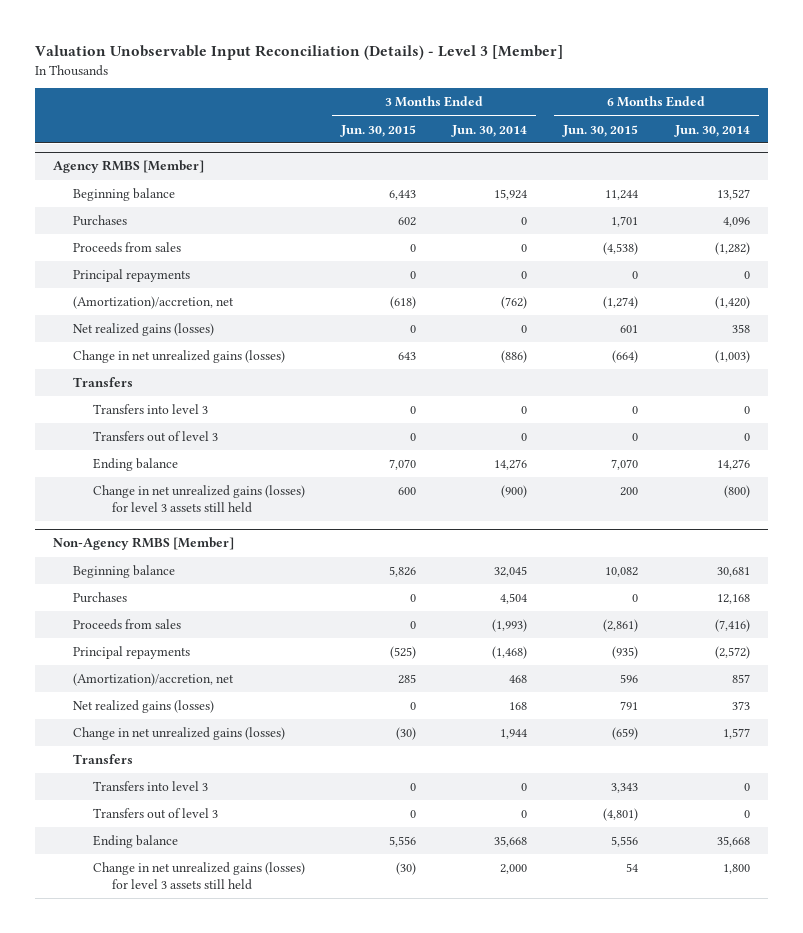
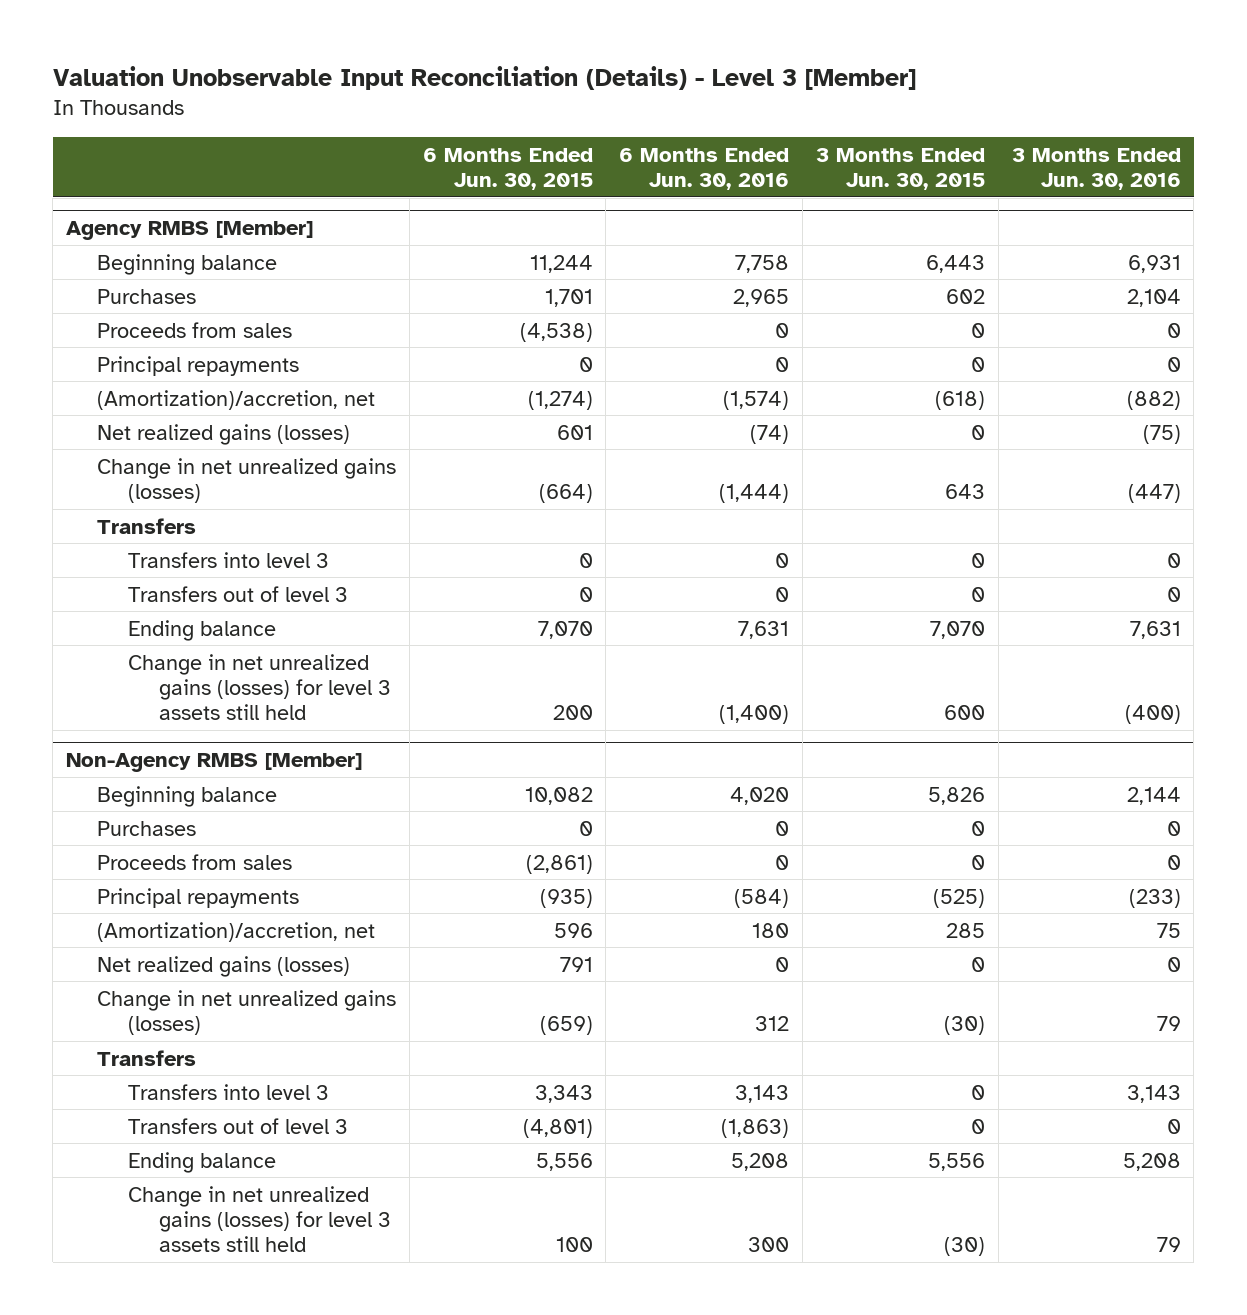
- | 3 Months Ended Jun. 30, 2015 | 3 Months Ended Jun. 30, 2014 | 6 Months Ended Jun. 30, 2015 | 6 Months Ended Jun. 30, 2014
+ | 6 Months Ended Jun. 30, 2015 | 6 Months Ended Jun. 30, 2016 | 3 Months Ended Jun. 30, 2015 | 3 Months Ended Jun. 30, 2016
@ Non-Agency RMBS [Member]
- Change in net unrealized gains (losses) for level 3 assets still held | (30) | 2,000 | 54 | 1,800
+ Change in net unrealized gains (losses) for level 3 assets still held | 100 | 300 | (30) | 79

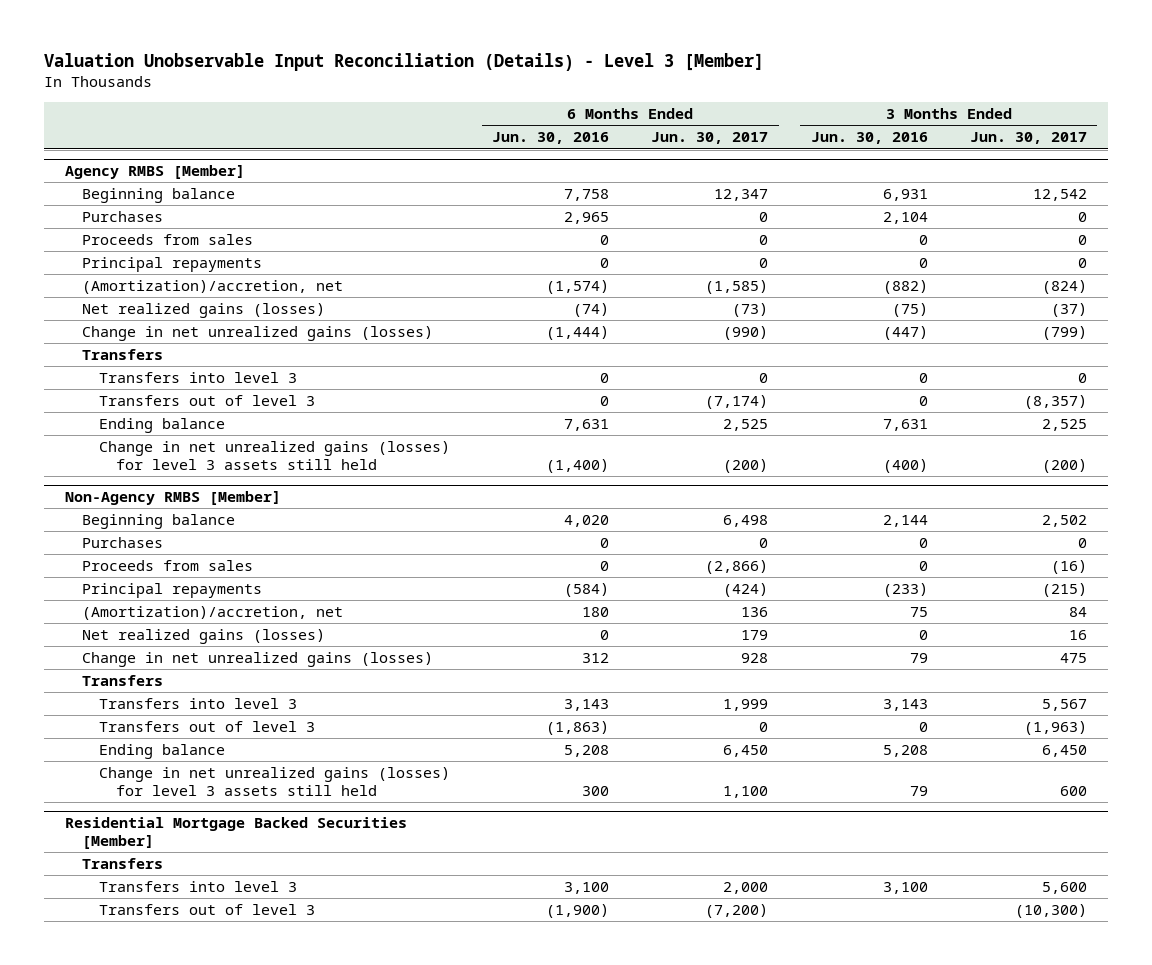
- | 6 Months Ended Jun. 30, 2015 | 6 Months Ended Jun. 30, 2016 | 3 Months Ended Jun. 30, 2015 | 3 Months Ended Jun. 30, 2016
+ | 6 Months Ended Jun. 30, 2016 | 6 Months Ended Jun. 30, 2017 | 3 Months Ended Jun. 30, 2016 | 3 Months Ended Jun. 30, 2017
+ Residential Mortgage Backed Securities [Member]
+ Transfers
+ Transfers into level 3 | 3,100 | 2,000 | 3,100 | 5,600
+ Transfers out of level 3 | (1,900) | (7,200) | | (10,300)

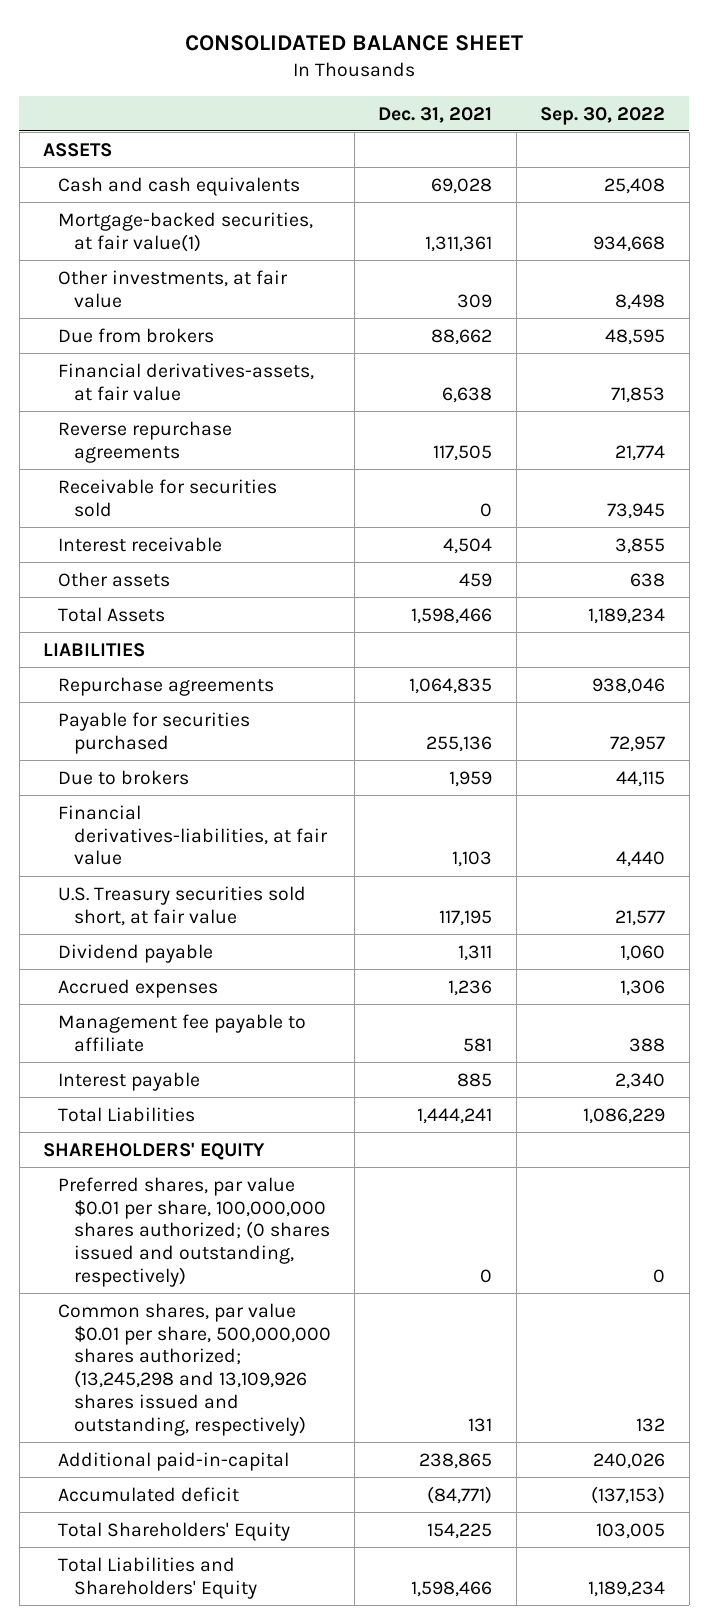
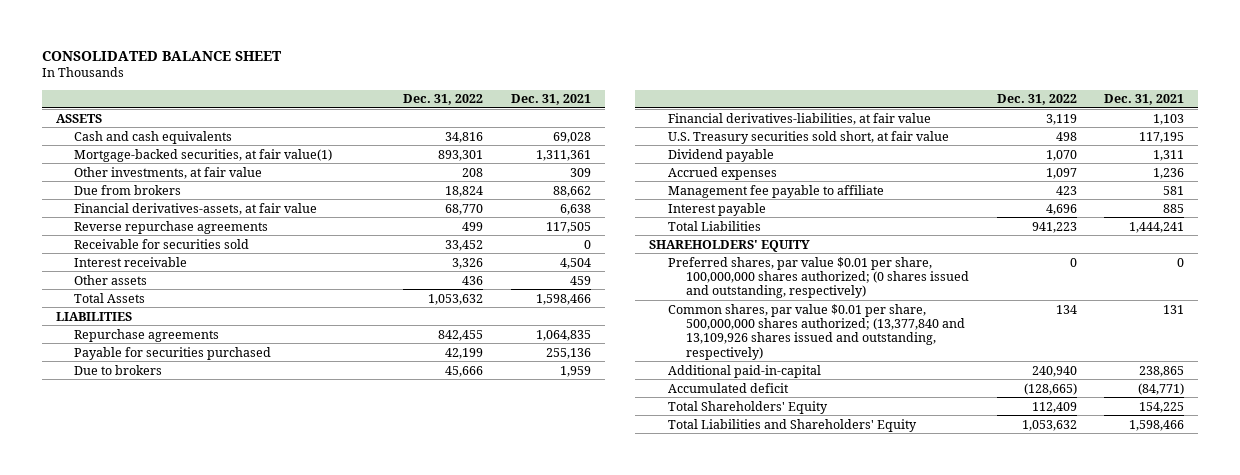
- | Dec. 31, 2021 | Sep. 30, 2022
+ | Dec. 31, 2022 | Dec. 31, 2021
- Common shares, par value $0.01 per share, 500,000,000 shares authorized; (13,245,298 and 13,109,926 shares issued and outstanding, respectively) | 131 | 132
+ Common shares, par value $0.01 per share, 500,000,000 shares authorized; (13,377,840 and 13,109,926 shares issued and outstanding, respectively) | 134 | 131

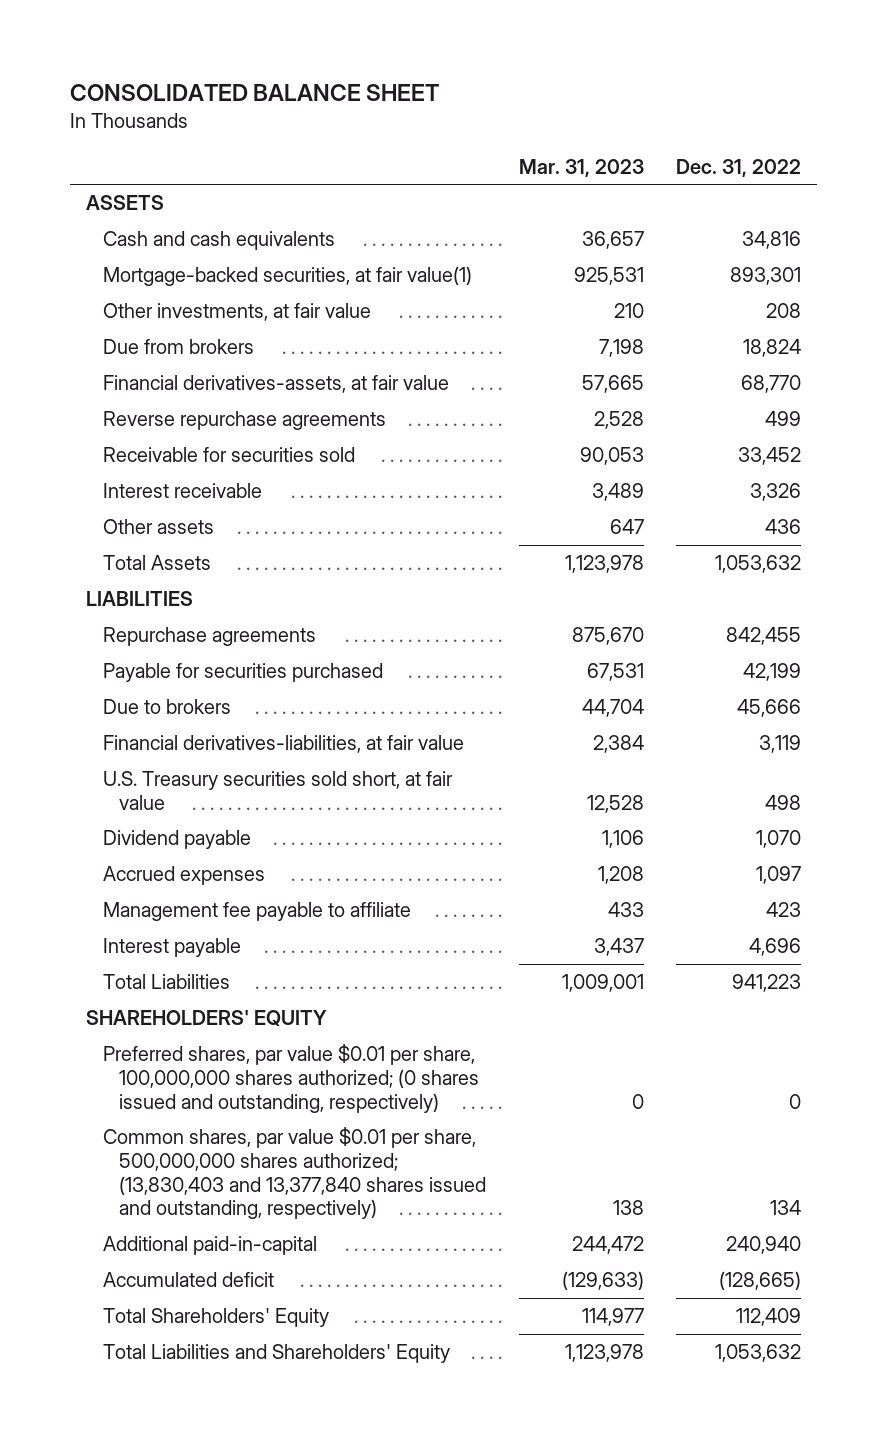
- | Dec. 31, 2022 | Dec. 31, 2021
+ | Mar. 31, 2023 | Dec. 31, 2022
- Common shares, par value $0.01 per share, 500,000,000 shares authorized; (13,377,840 and 13,109,926 shares issued and outstanding, respectively) | 134 | 131
+ Common shares, par value $0.01 per share, 500,000,000 shares authorized; (13,830,403 and 13,377,840 shares issued and outstanding, respectively) | 138 | 134

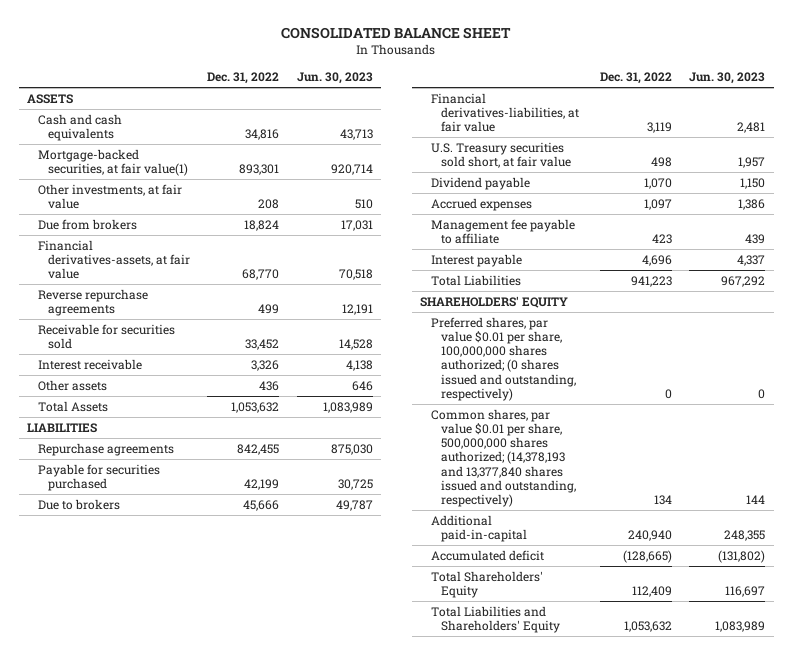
- | Mar. 31, 2023 | Dec. 31, 2022
+ | Dec. 31, 2022 | Jun. 30, 2023
- Common shares, par value $0.01 per share, 500,000,000 shares authorized; (13,830,403 and 13,377,840 shares issued and outstanding, respectively) | 138 | 134
+ Common shares, par value $0.01 per share, 500,000,000 shares authorized; (14,378,193 and 13,377,840 shares issued and outstanding, respectively) | 134 | 144

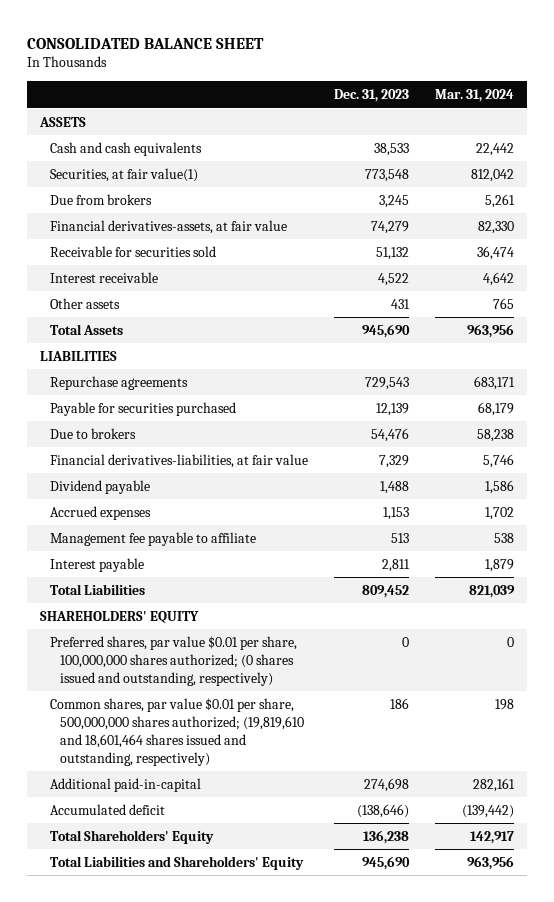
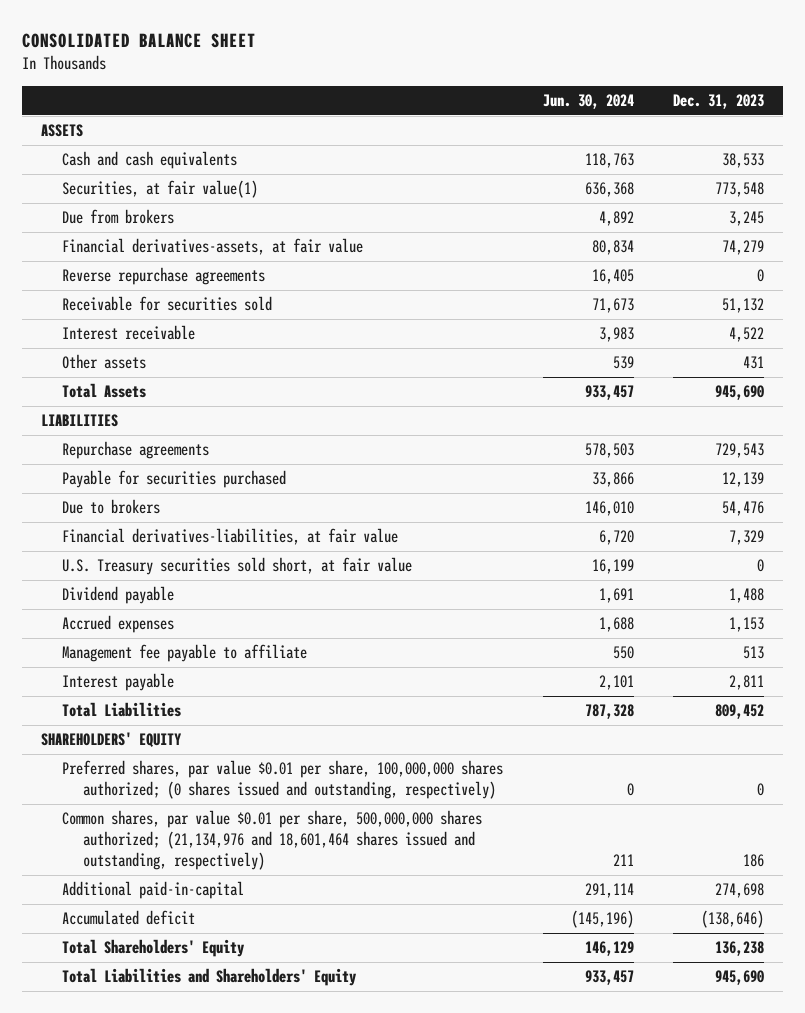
- | Dec. 31, 2023 | Mar. 31, 2024
+ | Jun. 30, 2024 | Dec. 31, 2023
+ Reverse repurchase agreements | 16,405 | 0
+ U.S. Treasury securities sold short, at fair value | 16,199 | 0
- Common shares, par value $0.01 per share, 500,000,000 shares authorized; (19,819,610 and 18,601,464 shares issued and outstanding, respectively) | 186 | 198
+ Common shares, par value $0.01 per share, 500,000,000 shares authorized; (21,134,976 and 18,601,464 shares issued and outstanding, respectively) | 211 | 186

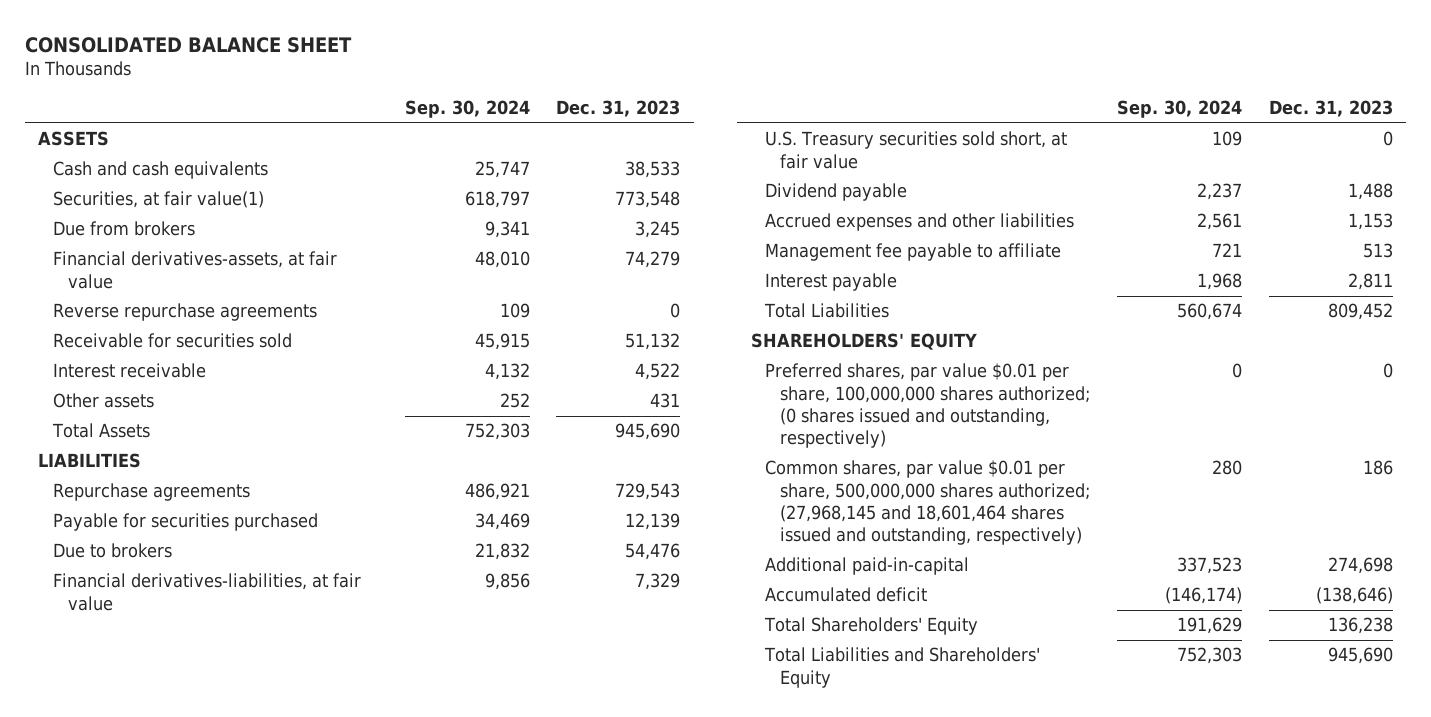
- | Jun. 30, 2024 | Dec. 31, 2023
+ | Sep. 30, 2024 | Dec. 31, 2023
- Accrued expenses | 1,688 | 1,153
+ Accrued expenses and other liabilities | 2,561 | 1,153
- Common shares, par value $0.01 per share, 500,000,000 shares authorized; (21,134,976 and 18,601,464 shares issued and outstanding, respectively) | 211 | 186
+ Common shares, par value $0.01 per share, 500,000,000 shares authorized; (27,968,145 and 18,601,464 shares issued and outstanding, respectively) | 280 | 186

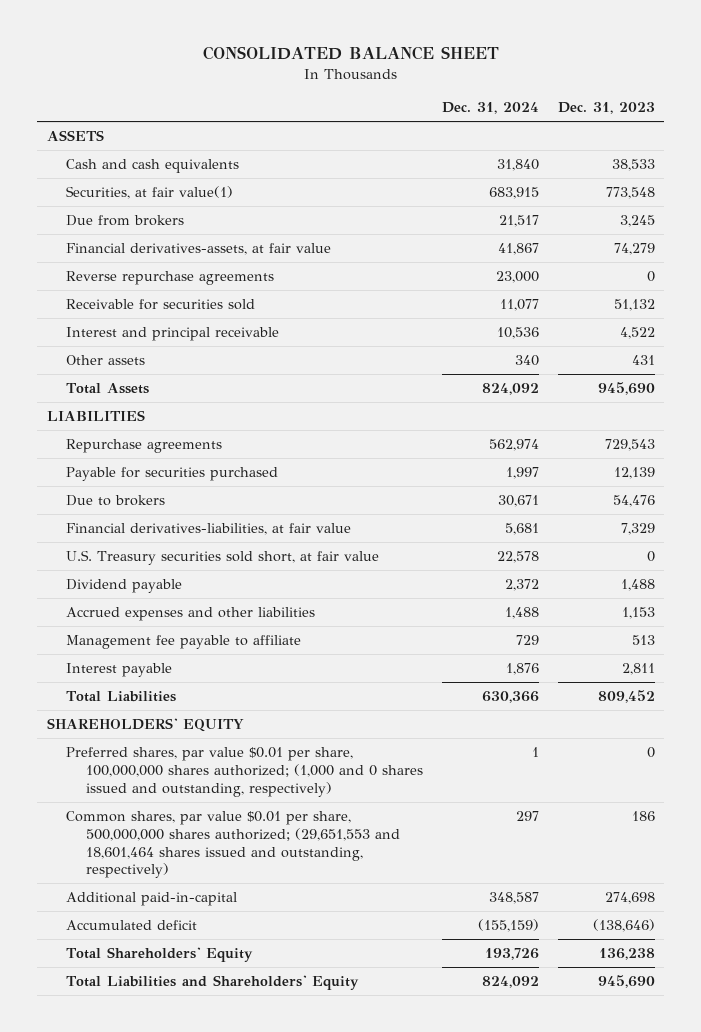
- | Sep. 30, 2024 | Dec. 31, 2023
+ | Dec. 31, 2024 | Dec. 31, 2023
- Interest receivable | 4,132 | 4,522
+ Interest and principal receivable | 10,536 | 4,522
- Preferred shares, par value $0.01 per share, 100,000,000 shares authorized; (0 shares issued and outstanding, respectively) | 0 | 0
- Common shares, par value $0.01 per share, 500,000,000 shares authorized; (27,968,145 and 18,601,464 shares issued and outstanding, respectively) | 280 | 186
+ Preferred shares, par value $0.01 per share, 100,000,000 shares authorized; (1,000 and 0 shares issued and outstanding, respectively) | 1 | 0
+ Common shares, par value $0.01 per share, 500,000,000 shares authorized; (29,651,553 and 18,601,464 shares issued and outstanding, respectively) | 297 | 186

